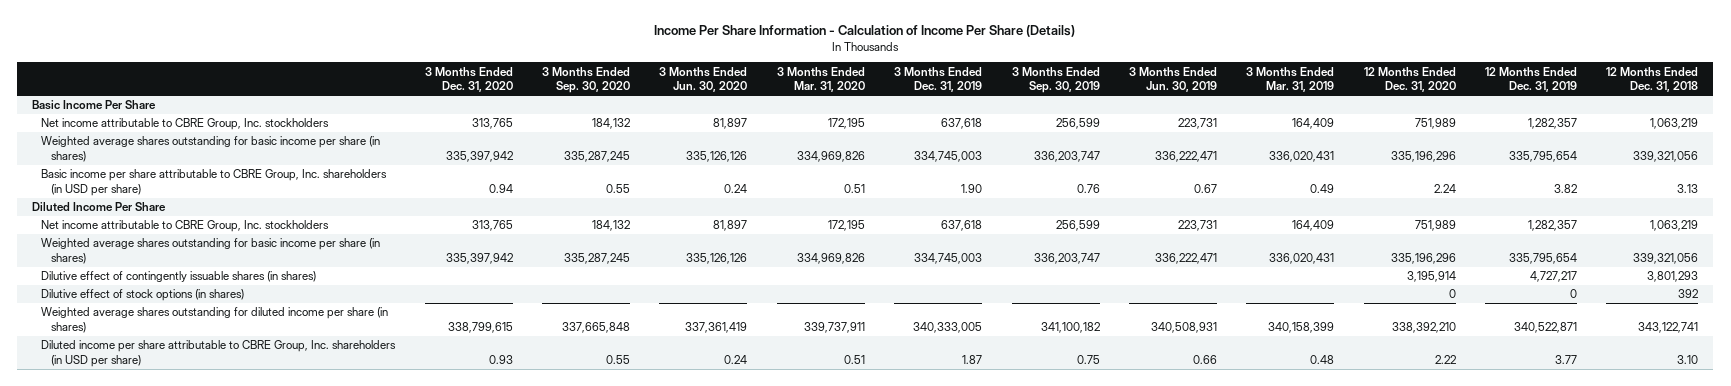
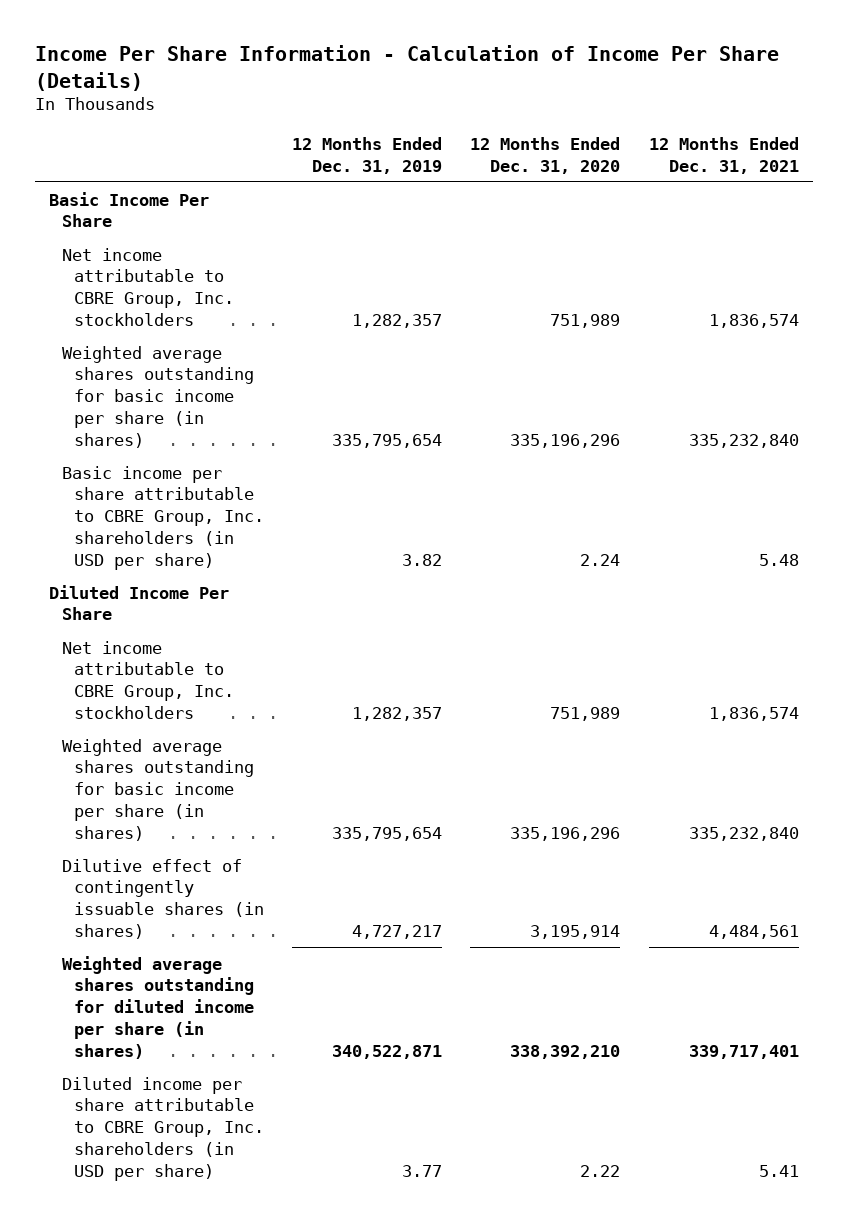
- | 3 Months Ended Dec. 31, 2020 | 3 Months Ended Sep. 30, 2020 | 3 Months Ended Jun. 30, 2020 | 3 Months Ended Mar. 31, 2020 | 3 Months Ended Dec. 31, 2019 | 3 Months Ended Sep. 30, 2019 | 3 Months Ended Jun. 30, 2019 | 3 Months Ended Mar. 31, 2019 | 12 Months Ended Dec. 31, 2020 | 12 Months Ended Dec. 31, 2019 | 12 Months Ended Dec. 31, 2018
+ | 12 Months Ended Dec. 31, 2019 | 12 Months Ended Dec. 31, 2020 | 12 Months Ended Dec. 31, 2021
- Dilutive effect of stock options (in shares) | | | | | | | | | 0 | 0 | 392

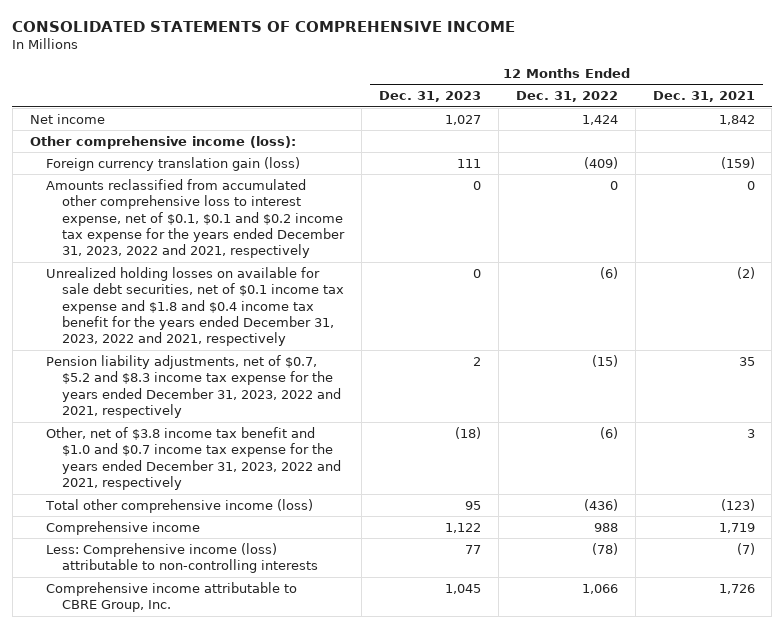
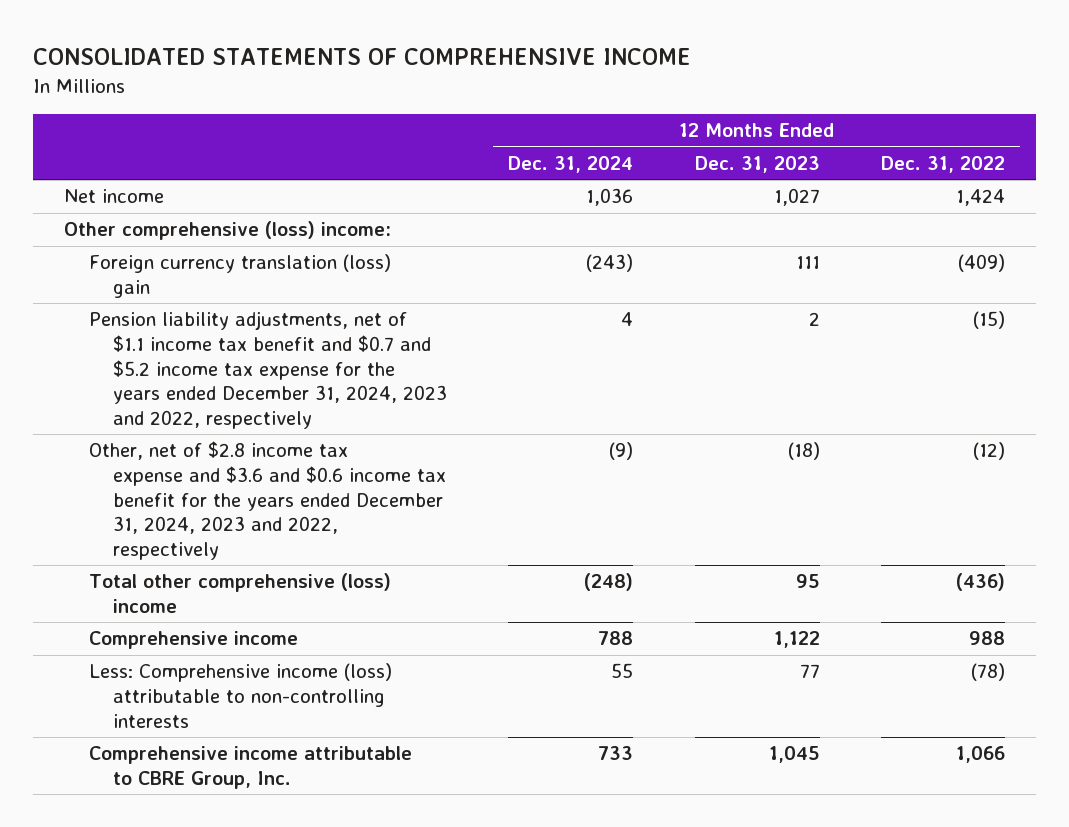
- | 12 Months Ended Dec. 31, 2023 | 12 Months Ended Dec. 31, 2022 | 12 Months Ended Dec. 31, 2021
+ | 12 Months Ended Dec. 31, 2024 | 12 Months Ended Dec. 31, 2023 | 12 Months Ended Dec. 31, 2022
- Other comprehensive income (loss):
- Foreign currency translation gain (loss) | 111 | (409) | (159)
- Amounts reclassified from accumulated other comprehensive loss to interest expense, net of $0.1, $0.1 and $0.2 income tax expense for the years ended December 31, 2023, 2022 and 2021, respectively | 0 | 0 | 0
- Unrealized holding losses on available for sale debt securities, net of $0.1 income tax expense and $1.8 and $0.4 income tax benefit for the years ended December 31, 2023, 2022 and 2021, respectively | 0 | (6) | (2)
- Pension liability adjustments, net of $0.7, $5.2 and $8.3 income tax expense for the years ended December 31, 2023, 2022 and 2021, respectively | 2 | (15) | 35
- Other, net of $3.8 income tax benefit and $1.0 and $0.7 income tax expense for the years ended December 31, 2023, 2022 and 2021, respectively | (18) | (6) | 3
- Total other comprehensive income (loss) | 95 | (436) | (123)
+ Other comprehensive (loss) income:
+ Foreign currency translation (loss) gain | (243) | 111 | (409)
+ Pension liability adjustments, net of $1.1 income tax benefit and $0.7 and $5.2 income tax expense for the years ended December 31, 2024, 2023 and 2022, respectively | 4 | 2 | (15)
+ Other, net of $2.8 income tax expense and $3.6 and $0.6 income tax benefit for the years ended December 31, 2024, 2023 and 2022, respectively | (9) | (18) | (12)
+ Total other comprehensive (loss) income | (248) | 95 | (436)

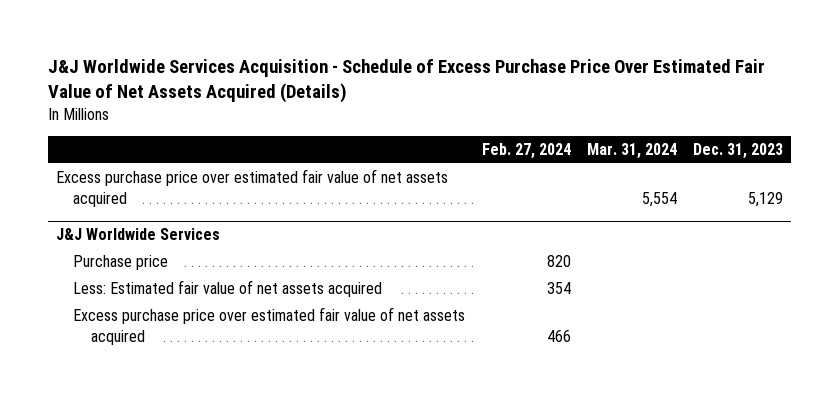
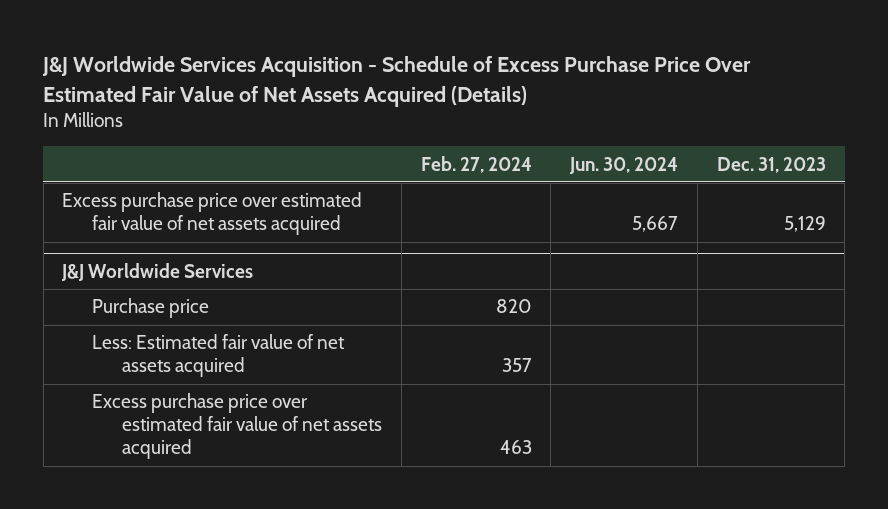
- | Feb. 27, 2024 | Mar. 31, 2024 | Dec. 31, 2023
+ | Feb. 27, 2024 | Jun. 30, 2024 | Dec. 31, 2023
@ J&J Worldwide Services
- Less: Estimated fair value of net assets acquired | 354 | |
- Excess purchase price over estimated fair value of net assets acquired | 466 | |
+ Less: Estimated fair value of net assets acquired | 357 | |
+ Excess purchase price over estimated fair value of net assets acquired | 463 | |

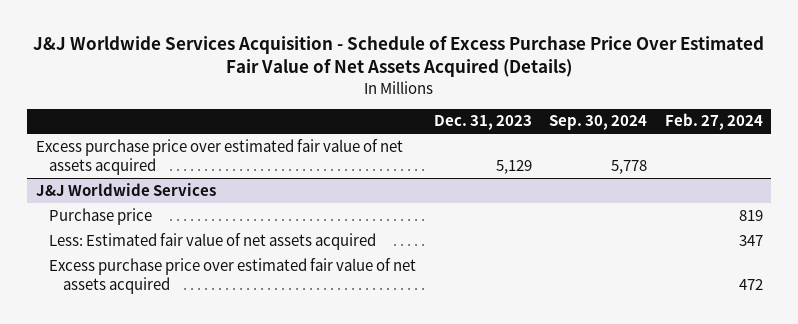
- | Feb. 27, 2024 | Jun. 30, 2024 | Dec. 31, 2023
+ | Dec. 31, 2023 | Sep. 30, 2024 | Feb. 27, 2024
@ J&J Worldwide Services
- Purchase price | 820 | |
- Less: Estimated fair value of net assets acquired | 357 | |
- Excess purchase price over estimated fair value of net assets acquired | 463 | |
+ Purchase price | | | 819
+ Less: Estimated fair value of net assets acquired | | | 347
+ Excess purchase price over estimated fair value of net assets acquired | | | 472

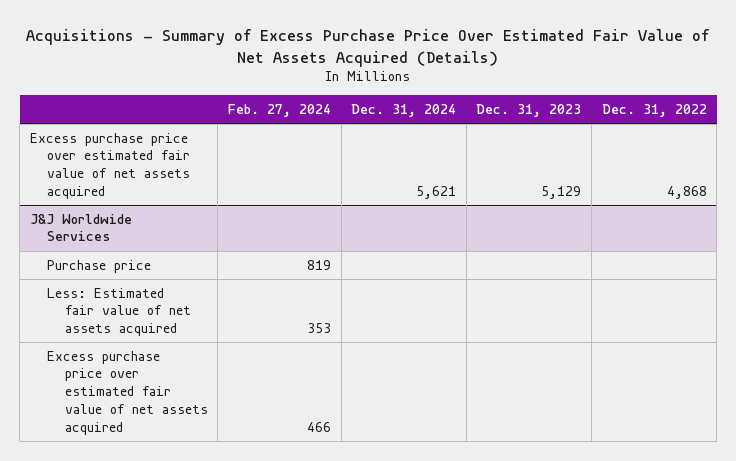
- J&J Worldwide Services Acquisition - Schedule of Excess Purchase Price Over Estimated Fair Value of Net Assets Acquired (Details)
+ Acquisitions - Summary of Excess Purchase Price Over Estimated Fair Value of Net Assets Acquired (Details)
- | Dec. 31, 2023 | Sep. 30, 2024 | Feb. 27, 2024
+ | Feb. 27, 2024 | Dec. 31, 2024 | Dec. 31, 2023 | Dec. 31, 2022
@ J&J Worldwide Services
- Less: Estimated fair value of net assets acquired | | | 347
- Excess purchase price over estimated fair value of net assets acquired | | | 472
+ Less: Estimated fair value of net assets acquired | 353 | | |
+ Excess purchase price over estimated fair value of net assets acquired | 466 | | |

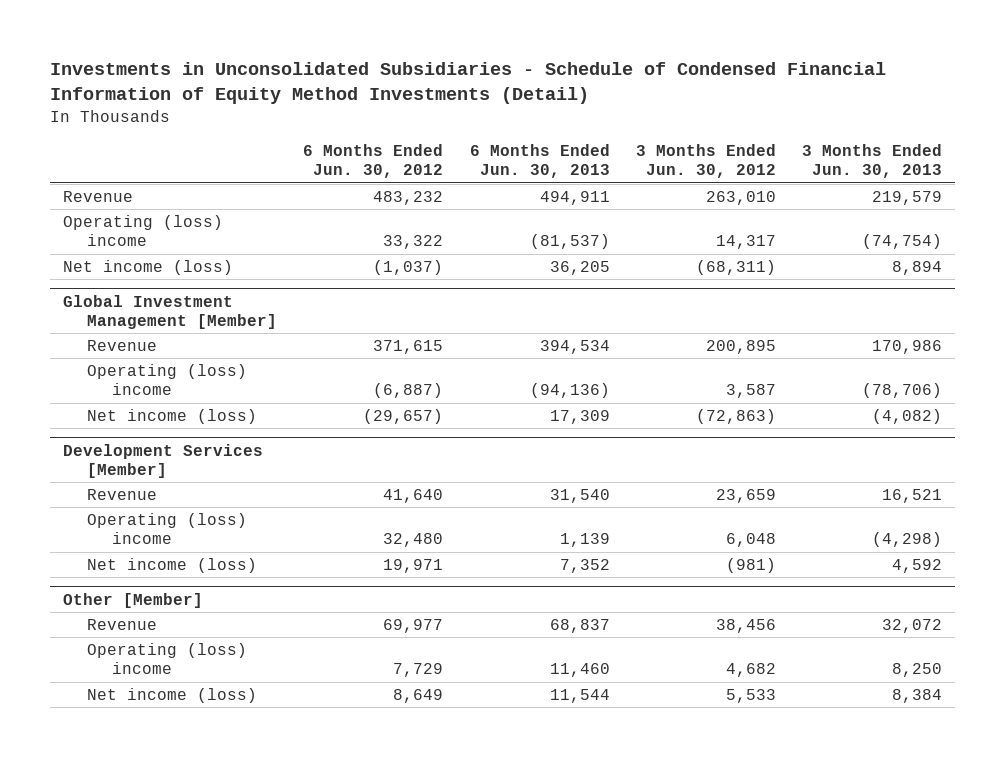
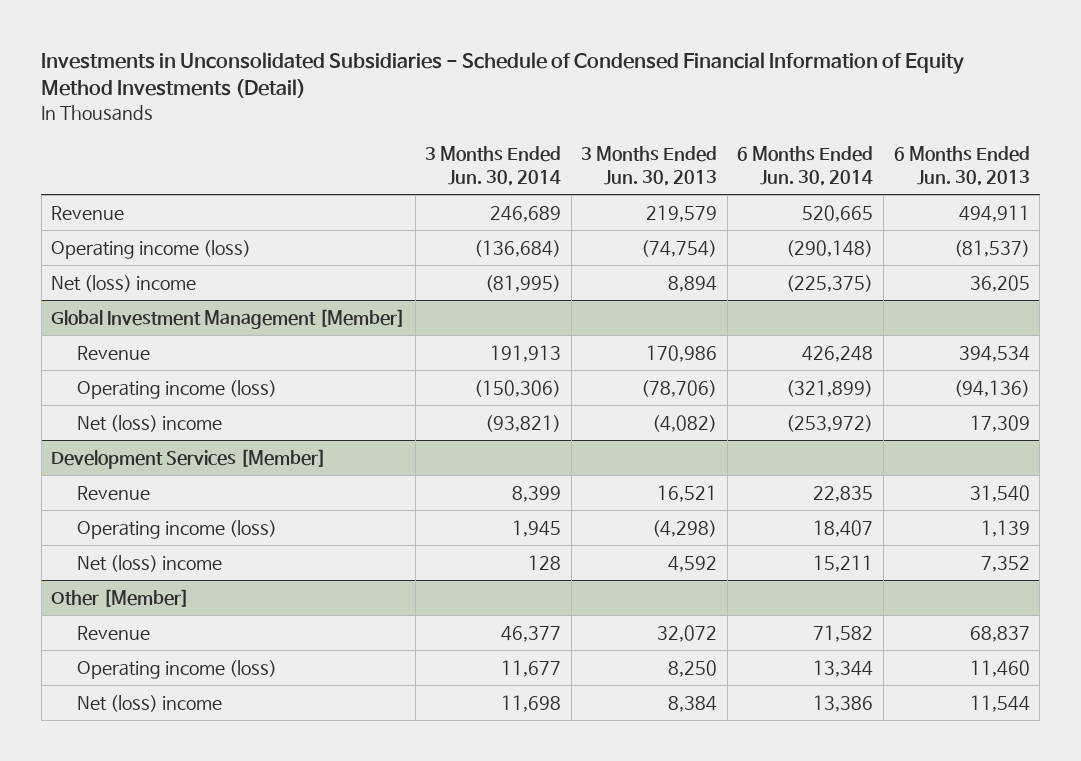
- | 6 Months Ended Jun. 30, 2012 | 6 Months Ended Jun. 30, 2013 | 3 Months Ended Jun. 30, 2012 | 3 Months Ended Jun. 30, 2013
+ | 3 Months Ended Jun. 30, 2014 | 3 Months Ended Jun. 30, 2013 | 6 Months Ended Jun. 30, 2014 | 6 Months Ended Jun. 30, 2013
- Operating (loss) income | 33,322 | (81,537) | 14,317 | (74,754)
- Net income (loss) | (1,037) | 36,205 | (68,311) | 8,894
+ Operating income (loss) | (136,684) | (74,754) | (290,148) | (81,537)
+ Net (loss) income | (81,995) | 8,894 | (225,375) | 36,205
@ Global Investment Management [Member]
- Operating (loss) income | (6,887) | (94,136) | 3,587 | (78,706)
- Net income (loss) | (29,657) | 17,309 | (72,863) | (4,082)
+ Operating income (loss) | (150,306) | (78,706) | (321,899) | (94,136)
+ Net (loss) income | (93,821) | (4,082) | (253,972) | 17,309
@ Development Services [Member]
- Operating (loss) income | 32,480 | 1,139 | 6,048 | (4,298)
- Net income (loss) | 19,971 | 7,352 | (981) | 4,592
+ Operating income (loss) | 1,945 | (4,298) | 18,407 | 1,139
+ Net (loss) income | 128 | 4,592 | 15,211 | 7,352
@ Other [Member]
- Operating (loss) income | 7,729 | 11,460 | 4,682 | 8,250
- Net income (loss) | 8,649 | 11,544 | 5,533 | 8,384
+ Operating income (loss) | 11,677 | 8,250 | 13,344 | 11,460
+ Net (loss) income | 11,698 | 8,384 | 13,386 | 11,544

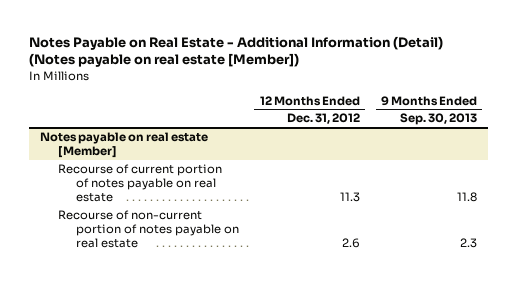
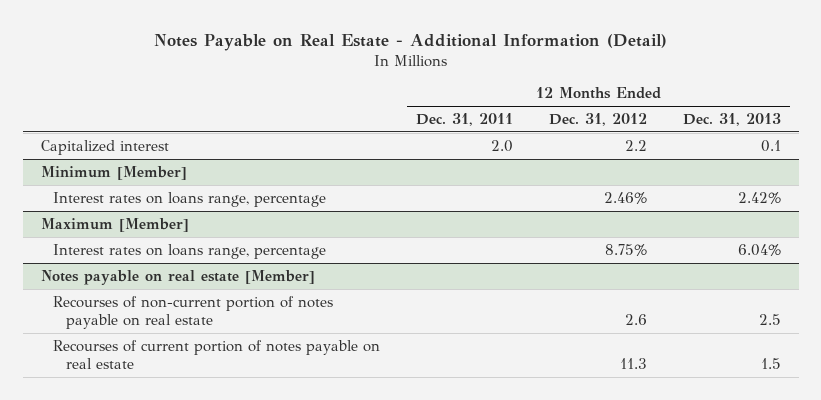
- Notes Payable on Real Estate - Additional Information (Detail) (Notes payable on real estate [Member])
+ Notes Payable on Real Estate - Additional Information (Detail)
- | 12 Months Ended Dec. 31, 2012 | 9 Months Ended Sep. 30, 2013
+ | 12 Months Ended Dec. 31, 2011 | 12 Months Ended Dec. 31, 2012 | 12 Months Ended Dec. 31, 2013
+ Capitalized interest | 2.0 | 2.2 | 0.1
+ Minimum [Member]
+ Interest rates on loans range, percentage | | 2.46% | 2.42%
+ Maximum [Member]
+ Interest rates on loans range, percentage | | 8.75% | 6.04%
@ Notes payable on real estate [Member]
- Recourse of current portion of notes payable on real estate | 11.3 | 11.8
- Recourse of non-current portion of notes payable on real estate | 2.6 | 2.3
+ Recourses of non-current portion of notes payable on real estate | | 2.6 | 2.5
+ Recourses of current portion of notes payable on real estate | | 11.3 | 1.5

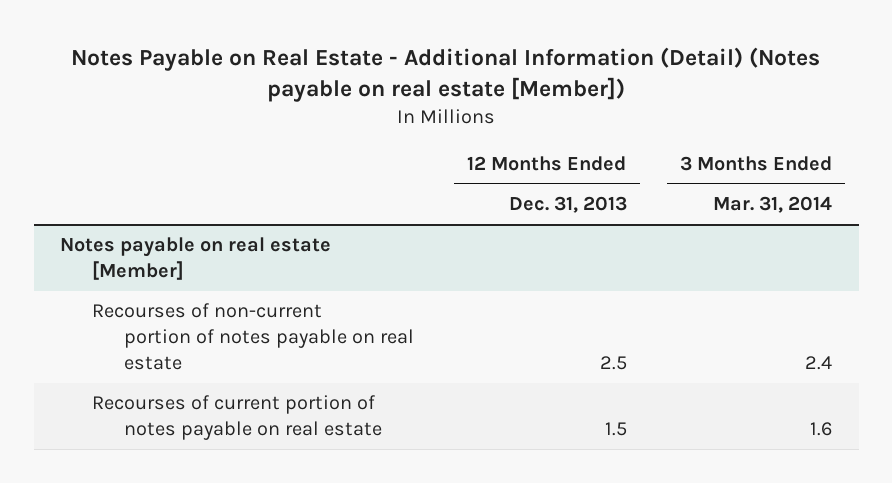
- Notes Payable on Real Estate - Additional Information (Detail)
+ Notes Payable on Real Estate - Additional Information (Detail) (Notes payable on real estate [Member])
- | 12 Months Ended Dec. 31, 2011 | 12 Months Ended Dec. 31, 2012 | 12 Months Ended Dec. 31, 2013
+ | 12 Months Ended Dec. 31, 2013 | 3 Months Ended Mar. 31, 2014
- Capitalized interest | 2.0 | 2.2 | 0.1
- Minimum [Member]
- Interest rates on loans range, percentage | | 2.46% | 2.42%
- Maximum [Member]
- Interest rates on loans range, percentage | | 8.75% | 6.04%

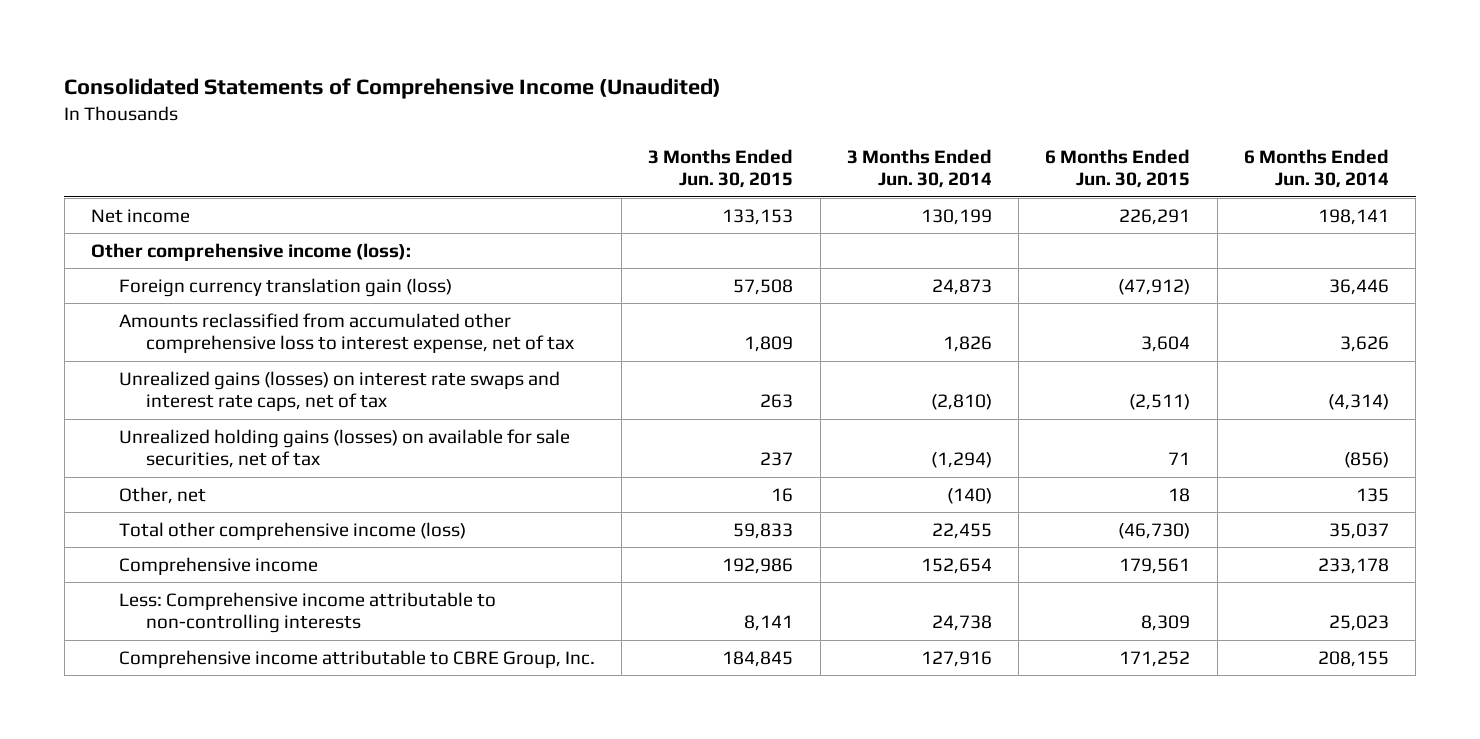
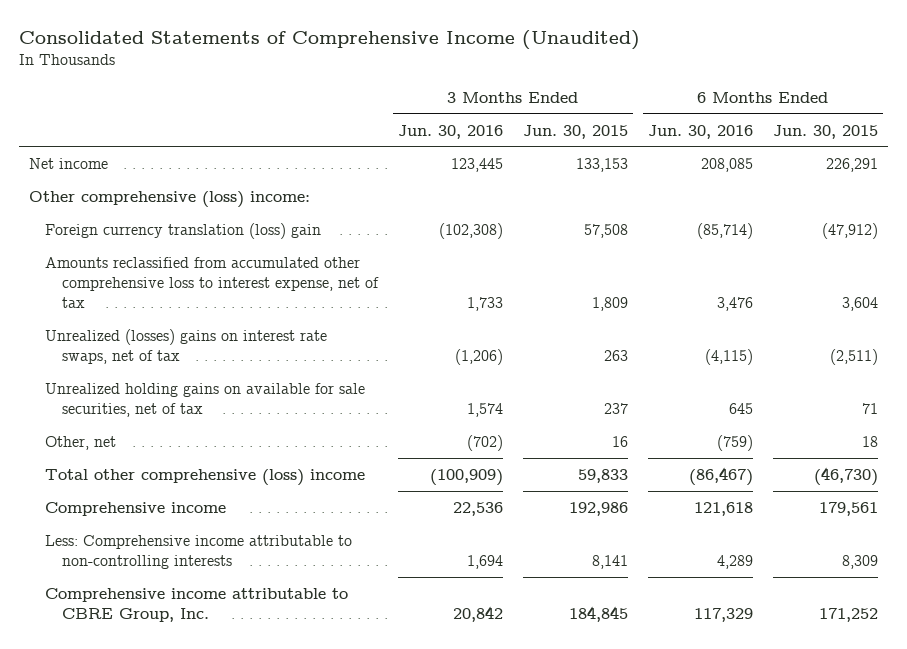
- | 3 Months Ended Jun. 30, 2015 | 3 Months Ended Jun. 30, 2014 | 6 Months Ended Jun. 30, 2015 | 6 Months Ended Jun. 30, 2014
+ | 3 Months Ended Jun. 30, 2016 | 3 Months Ended Jun. 30, 2015 | 6 Months Ended Jun. 30, 2016 | 6 Months Ended Jun. 30, 2015
- Other comprehensive income (loss):
- Foreign currency translation gain (loss) | 57,508 | 24,873 | (47,912) | 36,446
+ Other comprehensive (loss) income:
+ Foreign currency translation (loss) gain | (102,308) | 57,508 | (85,714) | (47,912)
- Unrealized gains (losses) on interest rate swaps and interest rate caps, net of tax | 263 | (2,810) | (2,511) | (4,314)
- Unrealized holding gains (losses) on available for sale securities, net of tax | 237 | (1,294) | 71 | (856)
+ Unrealized (losses) gains on interest rate swaps, net of tax | (1,206) | 263 | (4,115) | (2,511)
+ Unrealized holding gains on available for sale securities, net of tax | 1,574 | 237 | 645 | 71
- Total other comprehensive income (loss) | 59,833 | 22,455 | (46,730) | 35,037
+ Total other comprehensive (loss) income | (100,909) | 59,833 | (86,467) | (46,730)

